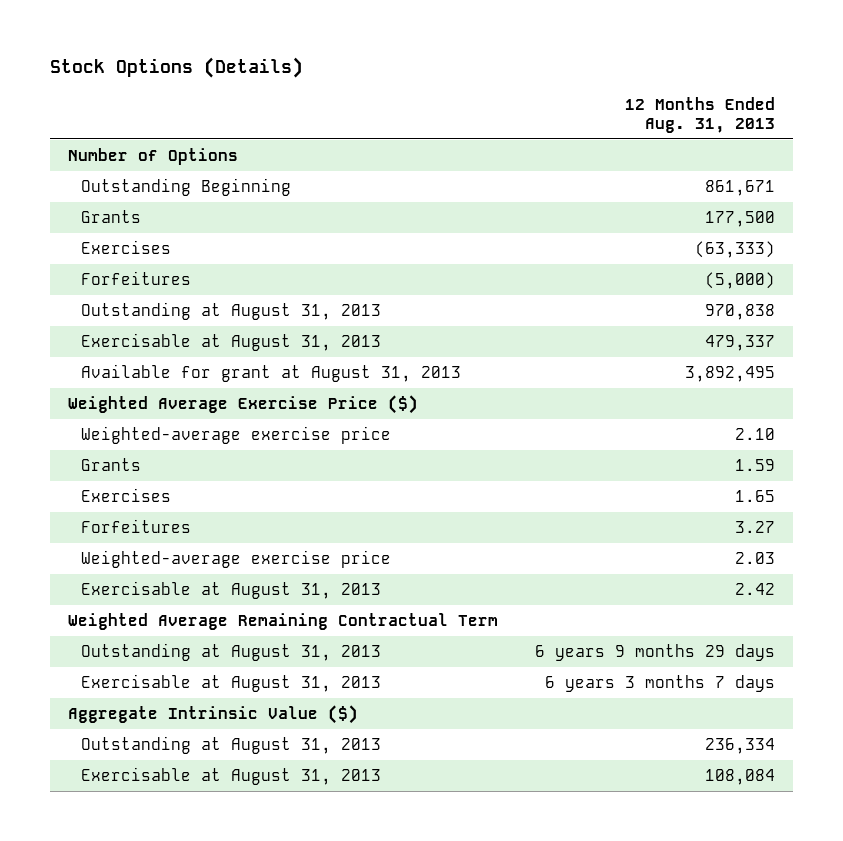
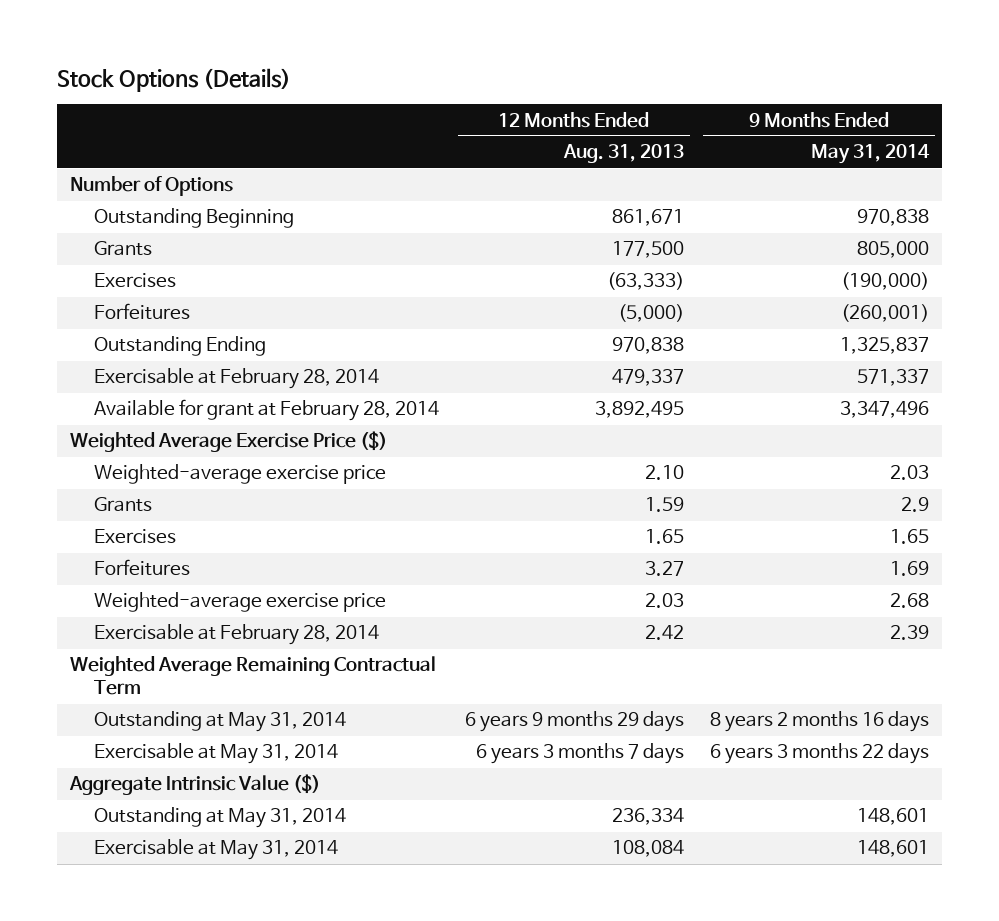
- | 12 Months Ended Aug. 31, 2013
+ | 12 Months Ended Aug. 31, 2013 | 9 Months Ended May 31, 2014
- Outstanding at August 31, 2013 | 970,838
- Exercisable at August 31, 2013 | 479,337
- Available for grant at August 31, 2013 | 3,892,495
+ Outstanding Ending | 970,838 | 1,325,837
+ Exercisable at February 28, 2014 | 479,337 | 571,337
+ Available for grant at February 28, 2014 | 3,892,495 | 3,347,496
- Exercisable at August 31, 2013 | 2.42
+ Exercisable at February 28, 2014 | 2.42 | 2.39
- Outstanding at August 31, 2013 | 6 years 9 months 29 days
- Exercisable at August 31, 2013 | 6 years 3 months 7 days
+ Outstanding at May 31, 2014 | 6 years 9 months 29 days | 8 years 2 months 16 days
+ Exercisable at May 31, 2014 | 6 years 3 months 7 days | 6 years 3 months 22 days
- Outstanding at August 31, 2013 | 236,334
- Exercisable at August 31, 2013 | 108,084
+ Outstanding at May 31, 2014 | 236,334 | 148,601
+ Exercisable at May 31, 2014 | 108,084 | 148,601

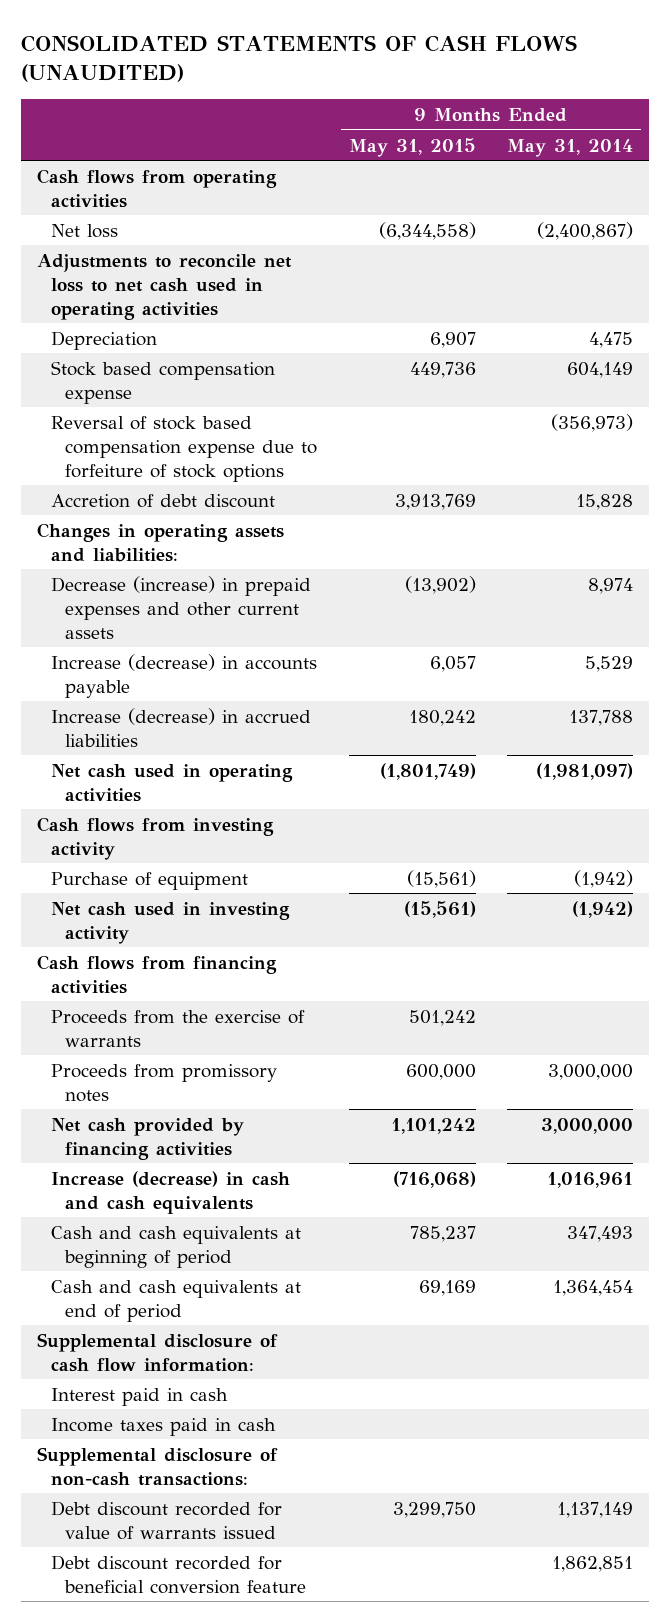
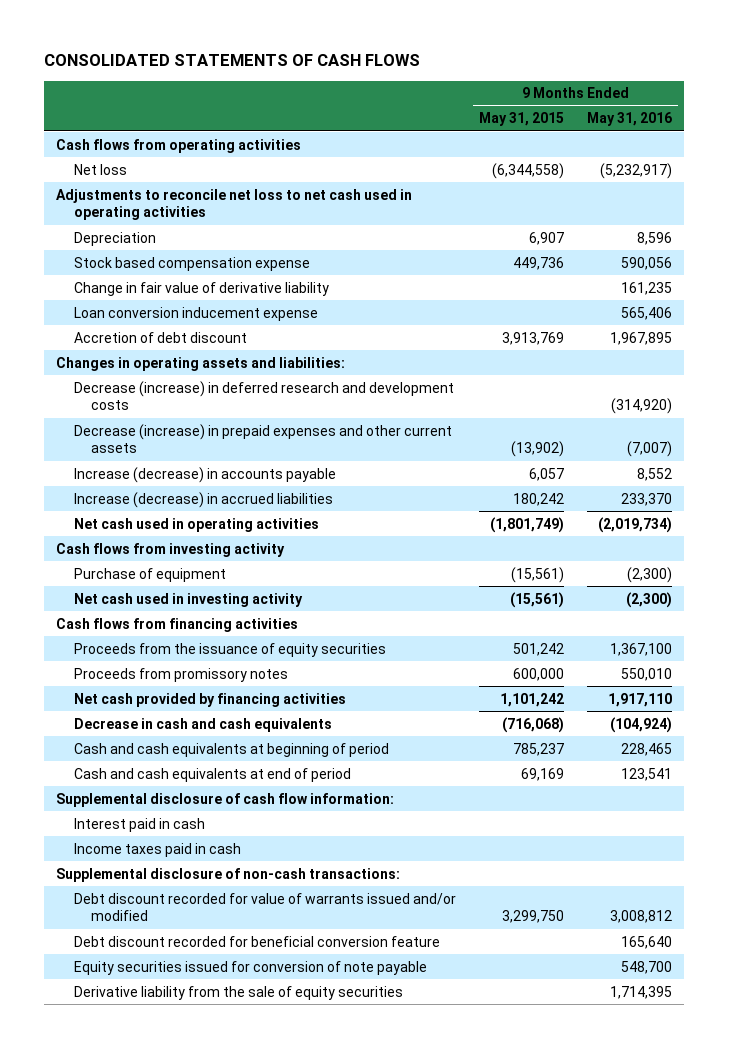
- CONSOLIDATED STATEMENTS OF CASH FLOWS (UNAUDITED)
+ CONSOLIDATED STATEMENTS OF CASH FLOWS
- | 9 Months Ended May 31, 2015 | 9 Months Ended May 31, 2014
+ | 9 Months Ended May 31, 2015 | 9 Months Ended May 31, 2016
- Reversal of stock based compensation expense due to forfeiture of stock options | | (356,973)
+ Change in fair value of derivative liability | | 161,235
+ Loan conversion inducement expense | | 565,406
+ Decrease (increase) in deferred research and development costs | | (314,920)
- Proceeds from the exercise of warrants | 501,242 |
+ Proceeds from the issuance of equity securities | 501,242 | 1,367,100
- Increase (decrease) in cash and cash equivalents | (716,068) | 1,016,961
+ Decrease in cash and cash equivalents | (716,068) | (104,924)
- Debt discount recorded for value of warrants issued | 3,299,750 | 1,137,149
+ Debt discount recorded for value of warrants issued and/or modified | 3,299,750 | 3,008,812
+ Equity securities issued for conversion of note payable | | 548,700
+ Derivative liability from the sale of equity securities | | 1,714,395

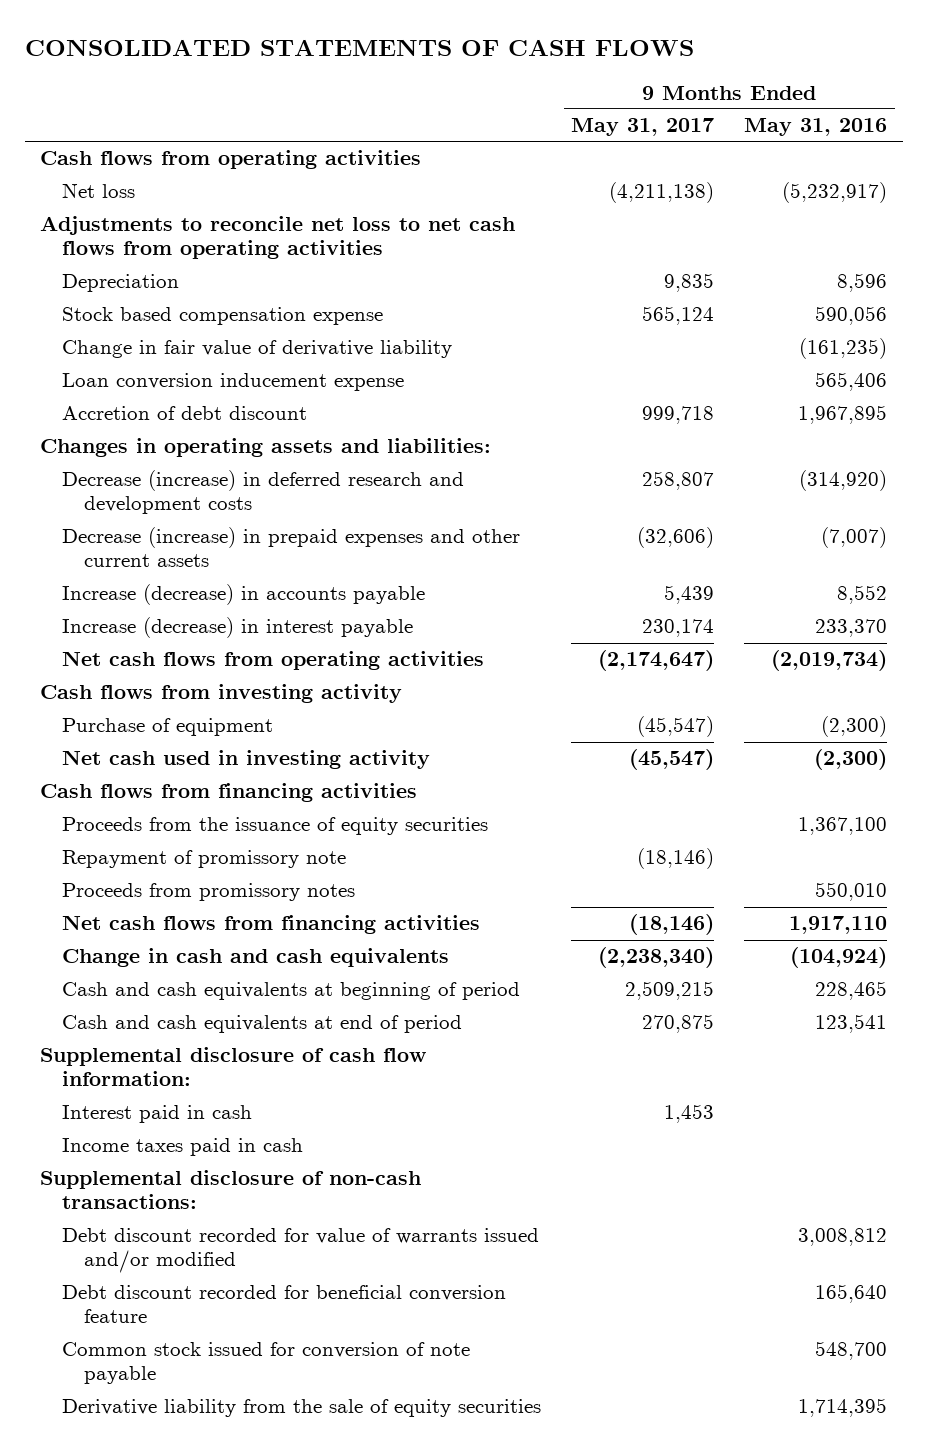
- | 9 Months Ended May 31, 2015 | 9 Months Ended May 31, 2016
+ | 9 Months Ended May 31, 2017 | 9 Months Ended May 31, 2016
- Adjustments to reconcile net loss to net cash used in operating activities
+ Adjustments to reconcile net loss to net cash flows from operating activities
- Change in fair value of derivative liability | | 161,235
+ Change in fair value of derivative liability | | (161,235)
- Increase (decrease) in accrued liabilities | 180,242 | 233,370
- Net cash used in operating activities | (1,801,749) | (2,019,734)
+ Increase (decrease) in interest payable | 230,174 | 233,370
+ Net cash flows from operating activities | (2,174,647) | (2,019,734)
+ Repayment of promissory note | (18,146) |
- Net cash provided by financing activities | 1,101,242 | 1,917,110
- Decrease in cash and cash equivalents | (716,068) | (104,924)
+ Net cash flows from financing activities | (18,146) | 1,917,110
+ Change in cash and cash equivalents | (2,238,340) | (104,924)
- Equity securities issued for conversion of note payable | | 548,700
+ Common stock issued for conversion of note payable | | 548,700

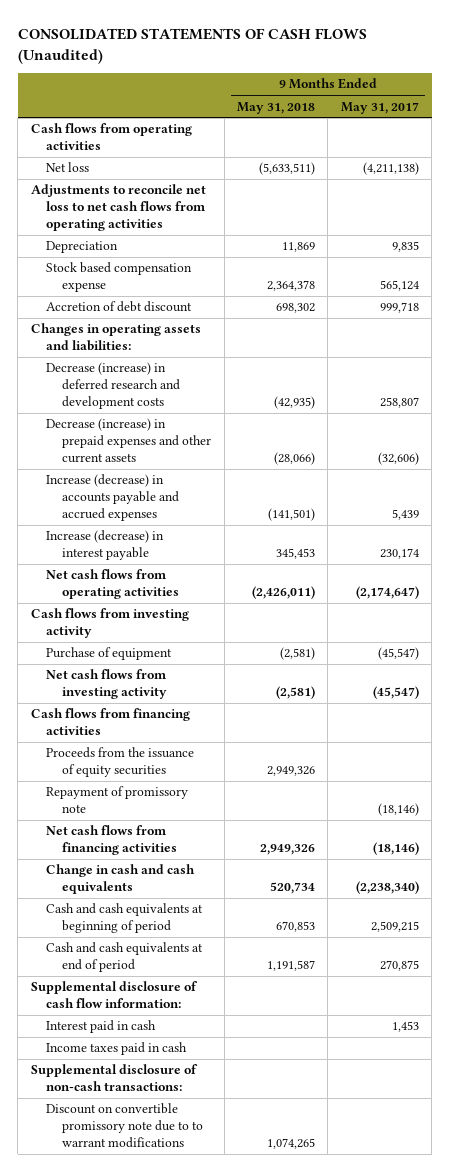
- CONSOLIDATED STATEMENTS OF CASH FLOWS
+ CONSOLIDATED STATEMENTS OF CASH FLOWS (Unaudited)
- | 9 Months Ended May 31, 2017 | 9 Months Ended May 31, 2016
+ | 9 Months Ended May 31, 2018 | 9 Months Ended May 31, 2017
- Change in fair value of derivative liability | | (161,235)
- Loan conversion inducement expense | | 565,406
- Increase (decrease) in accounts payable | 5,439 | 8,552
+ Increase (decrease) in accounts payable and accrued expenses | (141,501) | 5,439
- Net cash used in investing activity | (45,547) | (2,300)
+ Net cash flows from investing activity | (2,581) | (45,547)
- Proceeds from promissory notes | | 550,010
- Debt discount recorded for value of warrants issued and/or modified | | 3,008,812
- Debt discount recorded for beneficial conversion feature | | 165,640
- Common stock issued for conversion of note payable | | 548,700
- Derivative liability from the sale of equity securities | | 1,714,395
+ Discount on convertible promissory note due to to warrant modifications | 1,074,265 |

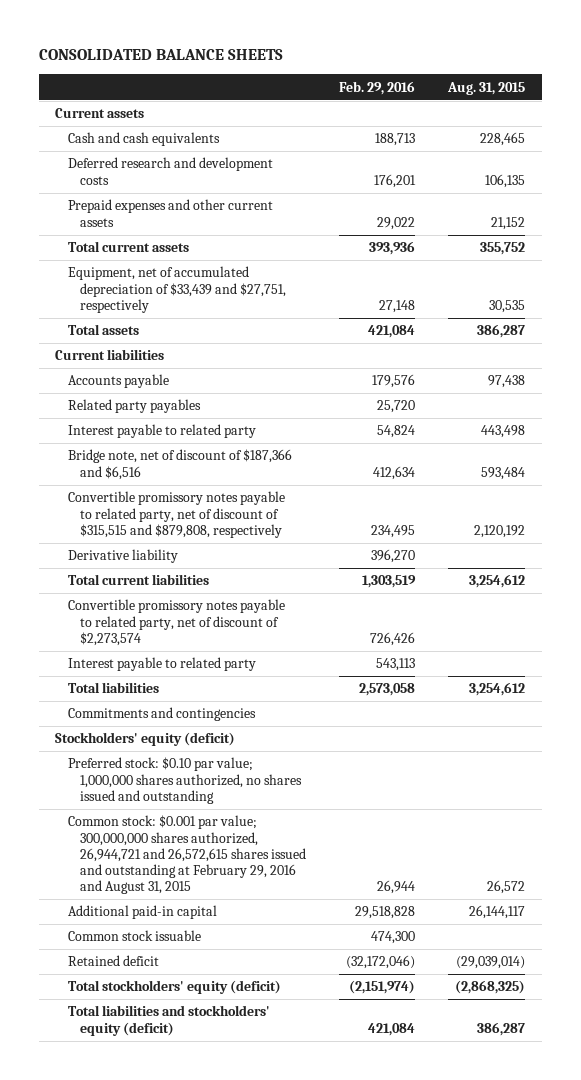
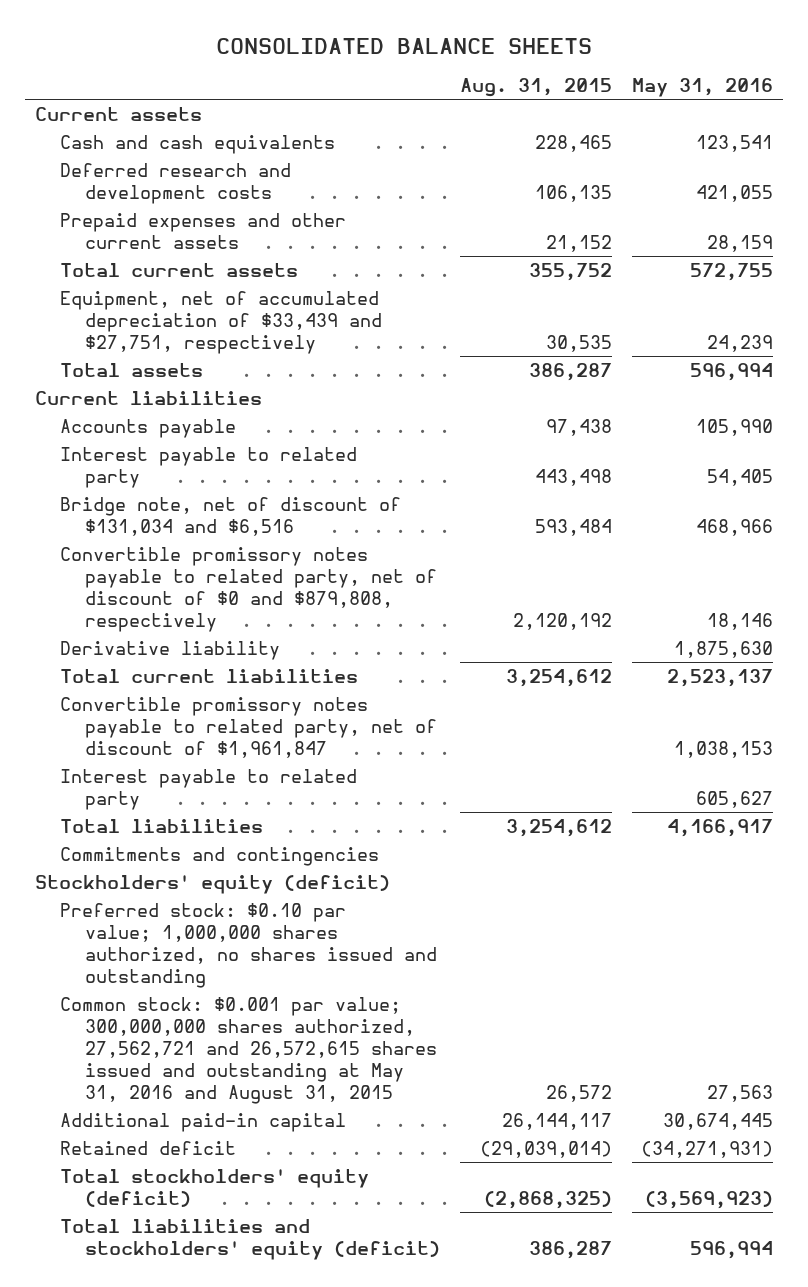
- | Feb. 29, 2016 | Aug. 31, 2015
+ | Aug. 31, 2015 | May 31, 2016
- Related party payables | 25,720 |
- Bridge note, net of discount of $187,366 and $6,516 | 412,634 | 593,484
- Convertible promissory notes payable to related party, net of discount of $315,515 and $879,808, respectively | 234,495 | 2,120,192
+ Bridge note, net of discount of $131,034 and $6,516 | 593,484 | 468,966
+ Convertible promissory notes payable to related party, net of discount of $0 and $879,808, respectively | 2,120,192 | 18,146
- Convertible promissory notes payable to related party, net of discount of $2,273,574 | 726,426 |
+ Convertible promissory notes payable to related party, net of discount of $1,961,847 | | 1,038,153
- Common stock: $0.001 par value; 300,000,000 shares authorized, 26,944,721 and 26,572,615 shares issued and outstanding at February 29, 2016 and August 31, 2015 | 26,944 | 26,572
+ Common stock: $0.001 par value; 300,000,000 shares authorized, 27,562,721 and 26,572,615 shares issued and outstanding at May 31, 2016 and August 31, 2015 | 26,572 | 27,563
- Common stock issuable | 474,300 |

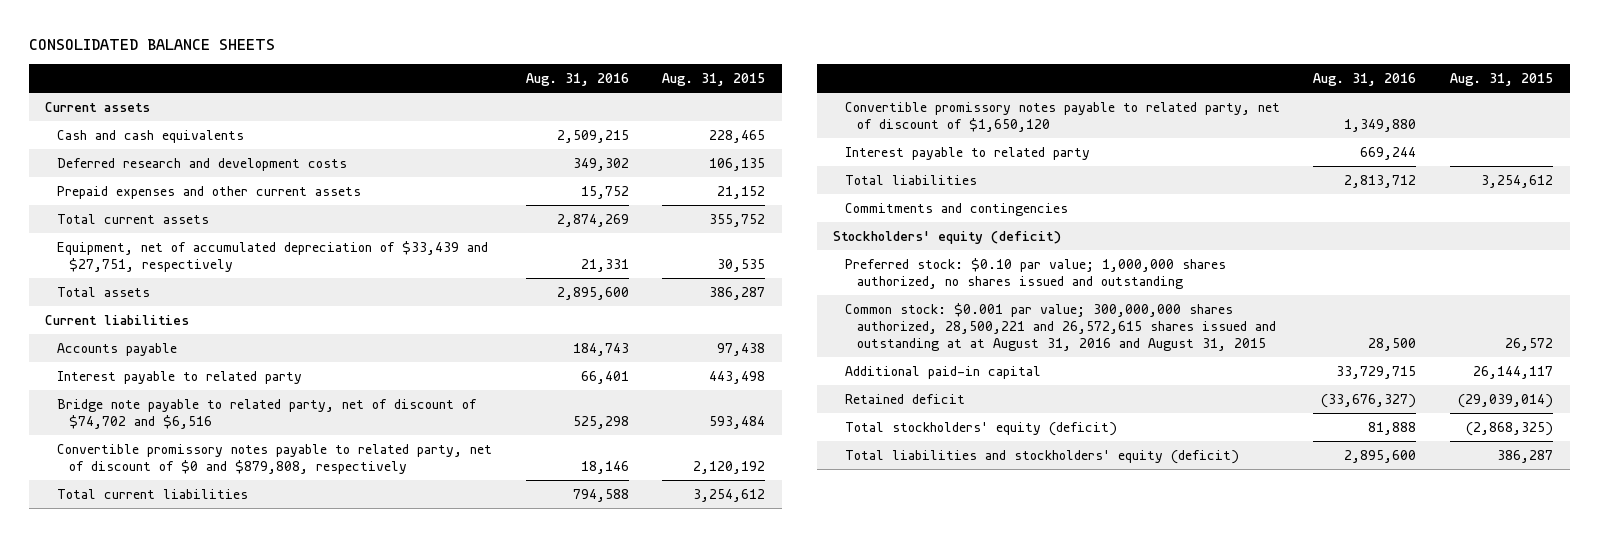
- | Aug. 31, 2015 | May 31, 2016
+ | Aug. 31, 2016 | Aug. 31, 2015
- Bridge note, net of discount of $131,034 and $6,516 | 593,484 | 468,966
+ Bridge note payable to related party, net of discount of $74,702 and $6,516 | 525,298 | 593,484
- Derivative liability | | 1,875,630
- Convertible promissory notes payable to related party, net of discount of $1,961,847 | | 1,038,153
+ Convertible promissory notes payable to related party, net of discount of $1,650,120 | 1,349,880 |
- Common stock: $0.001 par value; 300,000,000 shares authorized, 27,562,721 and 26,572,615 shares issued and outstanding at May 31, 2016 and August 31, 2015 | 26,572 | 27,563
+ Common stock: $0.001 par value; 300,000,000 shares authorized, 28,500,221 and 26,572,615 shares issued and outstanding at at August 31, 2016 and August 31, 2015 | 28,500 | 26,572

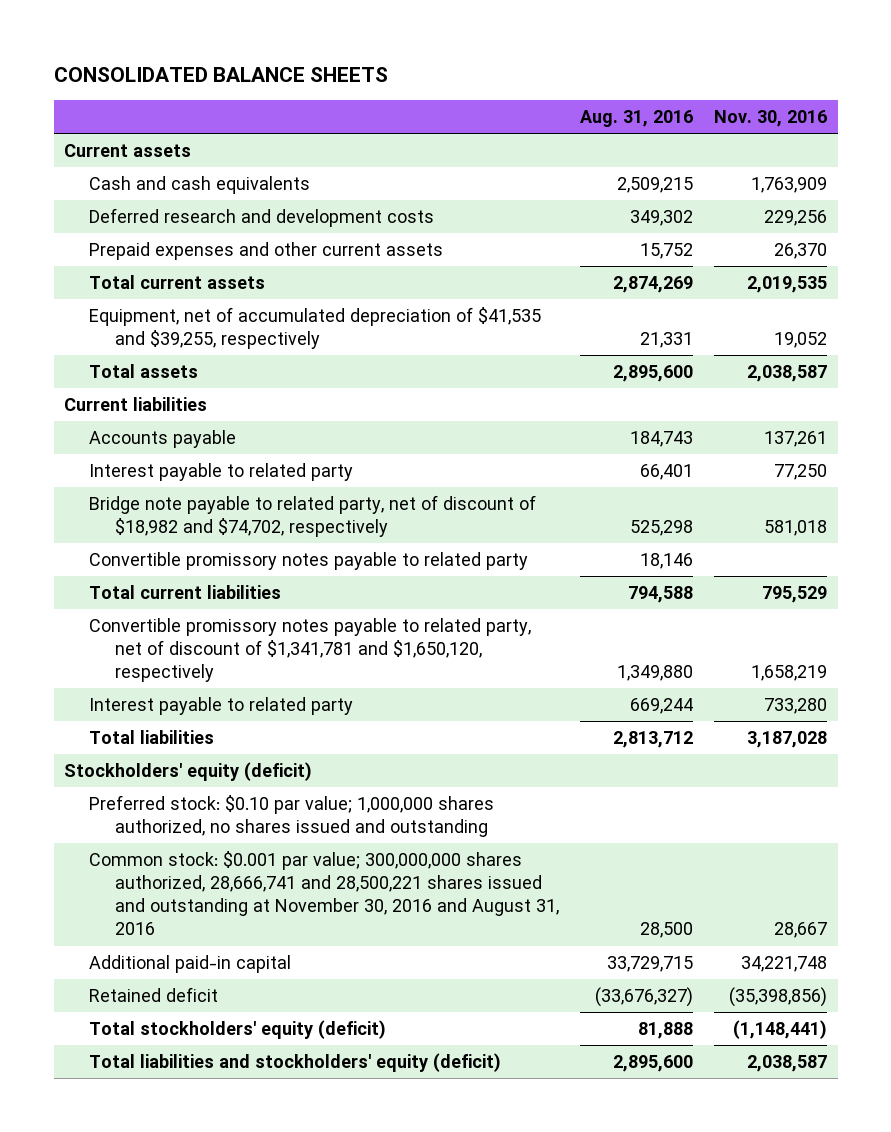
- | Aug. 31, 2016 | Aug. 31, 2015
+ | Aug. 31, 2016 | Nov. 30, 2016
- Equipment, net of accumulated depreciation of $33,439 and $27,751, respectively | 21,331 | 30,535
+ Equipment, net of accumulated depreciation of $41,535 and $39,255, respectively | 21,331 | 19,052
- Bridge note payable to related party, net of discount of $74,702 and $6,516 | 525,298 | 593,484
- Convertible promissory notes payable to related party, net of discount of $0 and $879,808, respectively | 18,146 | 2,120,192
+ Bridge note payable to related party, net of discount of $18,982 and $74,702, respectively | 525,298 | 581,018
+ Convertible promissory notes payable to related party | 18,146 |
- Convertible promissory notes payable to related party, net of discount of $1,650,120 | 1,349,880 |
+ Convertible promissory notes payable to related party, net of discount of $1,341,781 and $1,650,120, respectively | 1,349,880 | 1,658,219
- Commitments and contingencies
- Common stock: $0.001 par value; 300,000,000 shares authorized, 28,500,221 and 26,572,615 shares issued and outstanding at at August 31, 2016 and August 31, 2015 | 28,500 | 26,572
+ Common stock: $0.001 par value; 300,000,000 shares authorized, 28,666,741 and 28,500,221 shares issued and outstanding at November 30, 2016 and August 31, 2016 | 28,500 | 28,667

